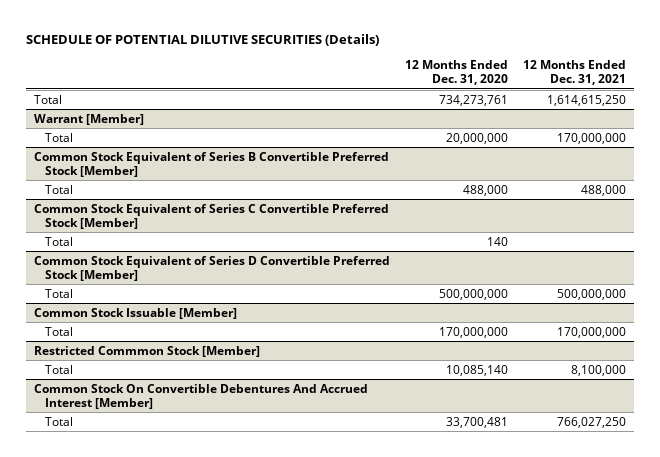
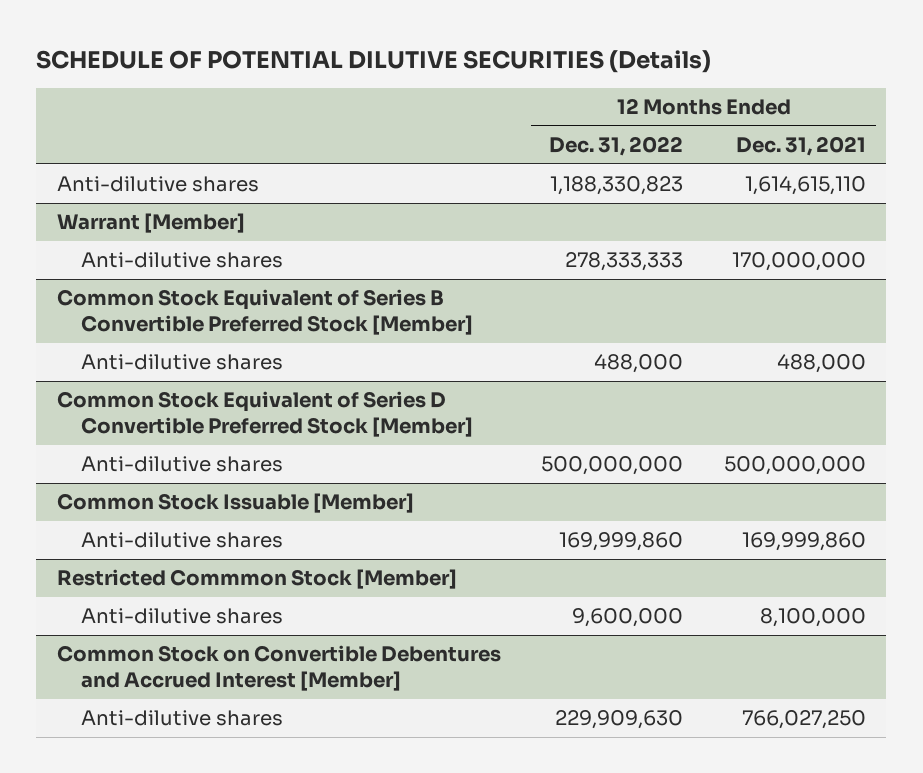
- | 12 Months Ended Dec. 31, 2020 | 12 Months Ended Dec. 31, 2021
+ | 12 Months Ended Dec. 31, 2022 | 12 Months Ended Dec. 31, 2021
- Total | 734,273,761 | 1,614,615,250
+ Anti-dilutive shares | 1,188,330,823 | 1,614,615,110
@ Warrant [Member]
- Total | 20,000,000 | 170,000,000
+ Anti-dilutive shares | 278,333,333 | 170,000,000
@ Common Stock Equivalent of Series B Convertible Preferred Stock [Member]
- Total | 488,000 | 488,000
- Common Stock Equivalent of Series C Convertible Preferred Stock [Member]
- Total | 140 |
@ Common Stock Equivalent of Series B Convertible Preferred Stock [Member]
+ Anti-dilutive shares | 488,000 | 488,000
@ Common Stock Equivalent of Series D Convertible Preferred Stock [Member]
- Total | 500,000,000 | 500,000,000
+ Anti-dilutive shares | 500,000,000 | 500,000,000
@ Common Stock Issuable [Member]
- Total | 170,000,000 | 170,000,000
+ Anti-dilutive shares | 169,999,860 | 169,999,860
@ Restricted Commmon Stock [Member]
- Total | 10,085,140 | 8,100,000
- Common Stock On Convertible Debentures And Accrued Interest [Member]
- Total | 33,700,481 | 766,027,250
@ Restricted Commmon Stock [Member]
+ Anti-dilutive shares | 9,600,000 | 8,100,000
+ Common Stock on Convertible Debentures and Accrued Interest [Member]
+ Anti-dilutive shares | 229,909,630 | 766,027,250

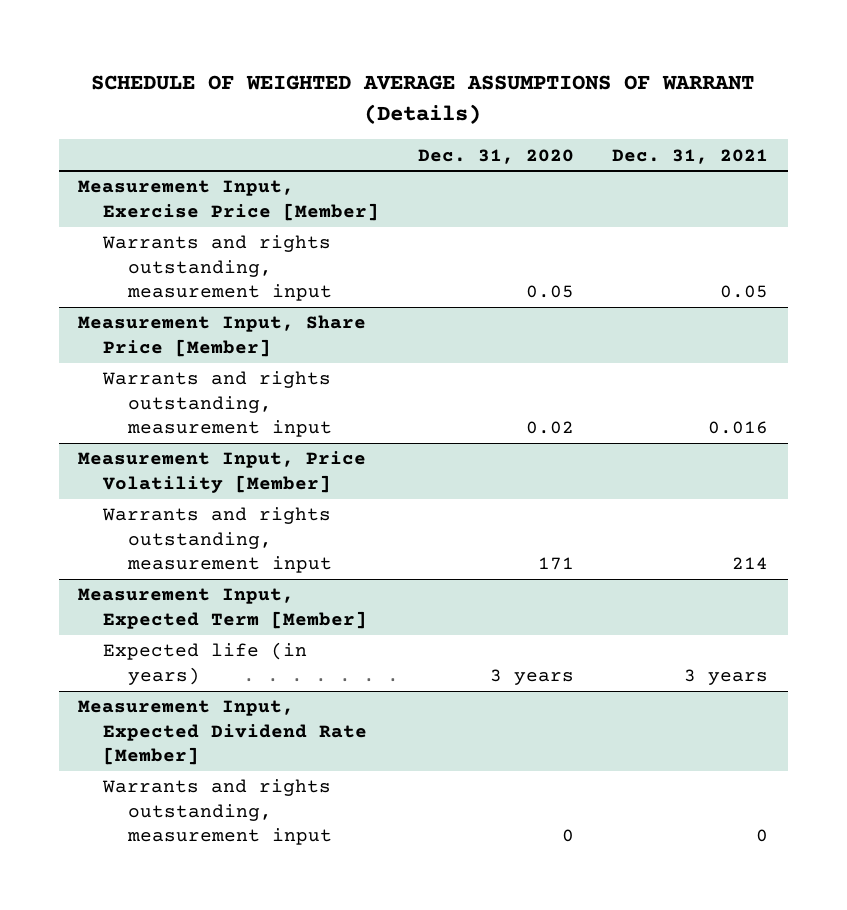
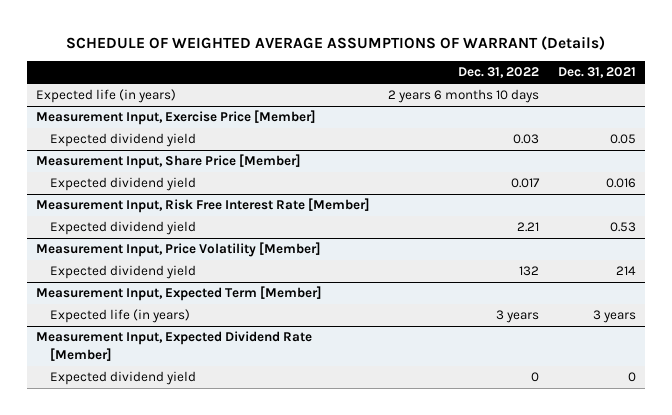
- | Dec. 31, 2020 | Dec. 31, 2021
+ | Dec. 31, 2022 | Dec. 31, 2021
+ Expected life (in years) | 2 years 6 months 10 days |
@ Measurement Input, Exercise Price [Member]
- Warrants and rights outstanding, measurement input | 0.05 | 0.05
+ Expected dividend yield | 0.03 | 0.05
@ Measurement Input, Share Price [Member]
- Warrants and rights outstanding, measurement input | 0.02 | 0.016
+ Expected dividend yield | 0.017 | 0.016
+ Measurement Input, Risk Free Interest Rate [Member]
+ Expected dividend yield | 2.21 | 0.53
@ Measurement Input, Price Volatility [Member]
- Warrants and rights outstanding, measurement input | 171 | 214
+ Expected dividend yield | 132 | 214
@ Measurement Input, Expected Dividend Rate [Member]
- Warrants and rights outstanding, measurement input | 0 | 0
+ Expected dividend yield | 0 | 0

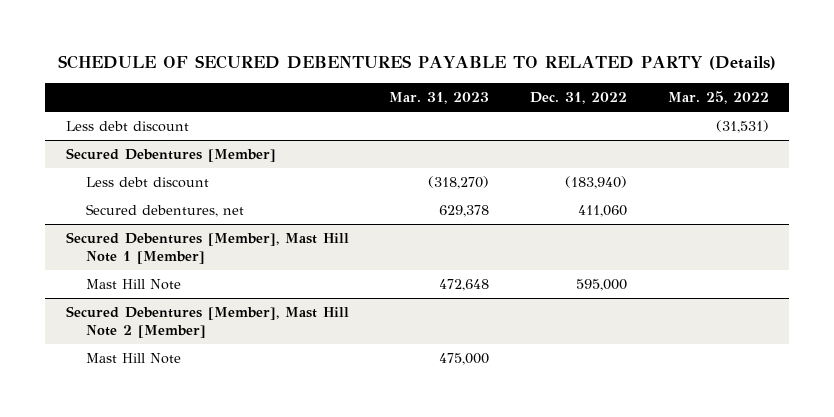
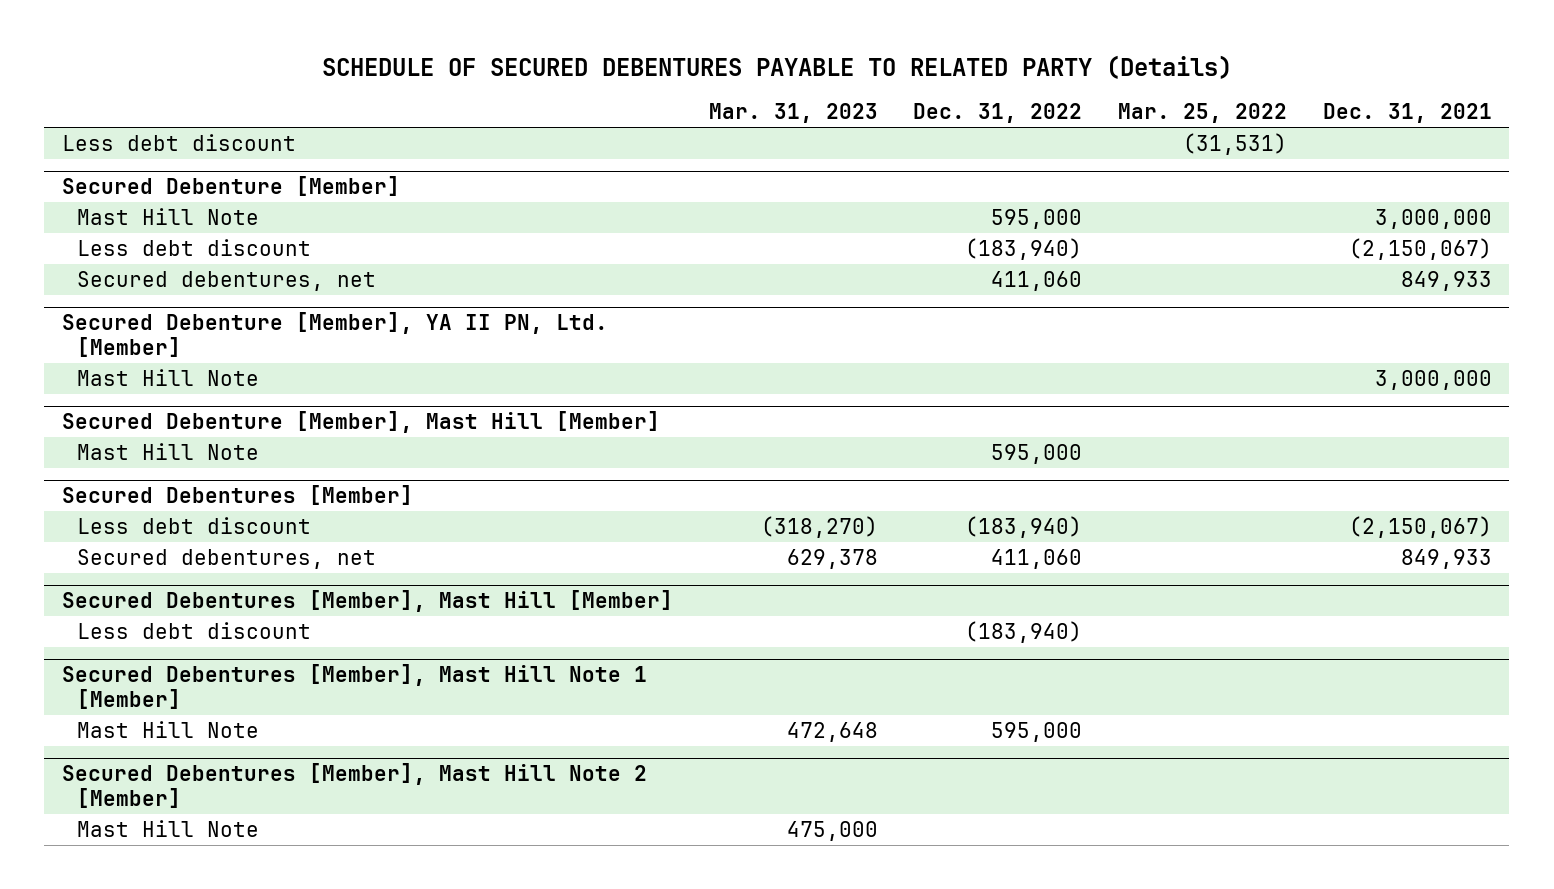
- | Mar. 31, 2023 | Dec. 31, 2022 | Mar. 25, 2022
+ | Mar. 31, 2023 | Dec. 31, 2022 | Mar. 25, 2022 | Dec. 31, 2021
+ Secured Debenture [Member]
+ Mast Hill Note | | 595,000 | | 3,000,000
+ Less debt discount | | (183,940) | | (2,150,067)
+ Secured debentures, net | | 411,060 | | 849,933
+ Secured Debenture [Member], YA II PN, Ltd. [Member]
+ Mast Hill Note | | | | 3,000,000
+ Secured Debenture [Member], Mast Hill [Member]
+ Mast Hill Note | | 595,000 | |
+ Secured Debentures [Member], Mast Hill [Member]
+ Less debt discount | | (183,940) | |

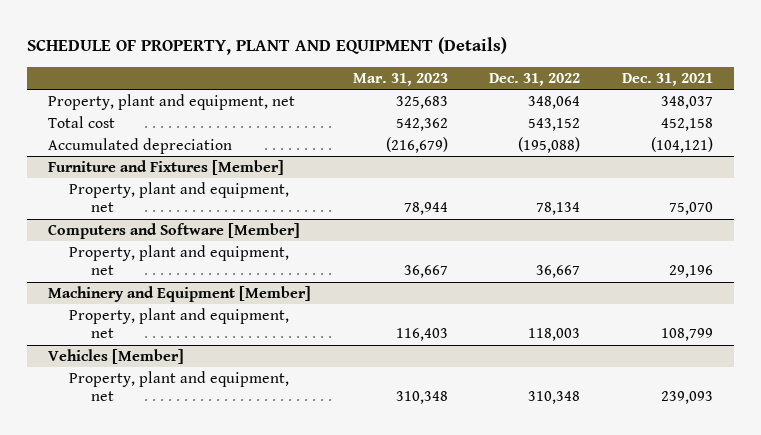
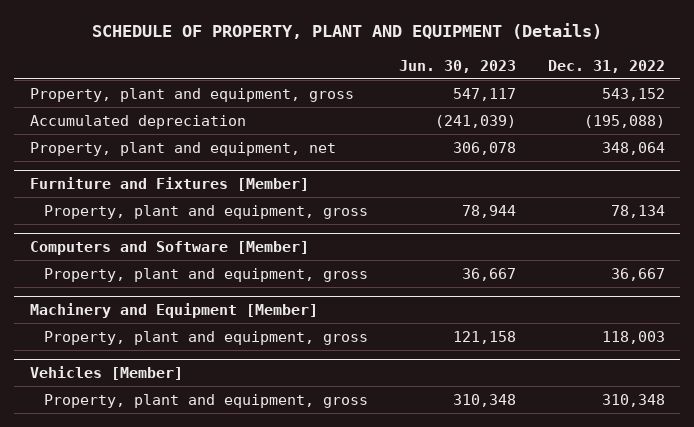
- | Mar. 31, 2023 | Dec. 31, 2022 | Dec. 31, 2021
+ | Jun. 30, 2023 | Dec. 31, 2022
- Total cost | 542,362 | 543,152 | 452,158
+ Property, plant and equipment, gross | 547,117 | 543,152
moved down: Property, plant and equipment, net | 306,078 | 348,064
@ Furniture and Fixtures [Member]
- Property, plant and equipment, net | 78,944 | 78,134 | 75,070
+ Property, plant and equipment, gross | 78,944 | 78,134
@ Computers and Software [Member]
- Property, plant and equipment, net | 36,667 | 36,667 | 29,196
+ Property, plant and equipment, gross | 36,667 | 36,667
@ Machinery and Equipment [Member]
- Property, plant and equipment, net | 116,403 | 118,003 | 108,799
+ Property, plant and equipment, gross | 121,158 | 118,003
@ Vehicles [Member]
- Property, plant and equipment, net | 310,348 | 310,348 | 239,093
+ Property, plant and equipment, gross | 310,348 | 310,348

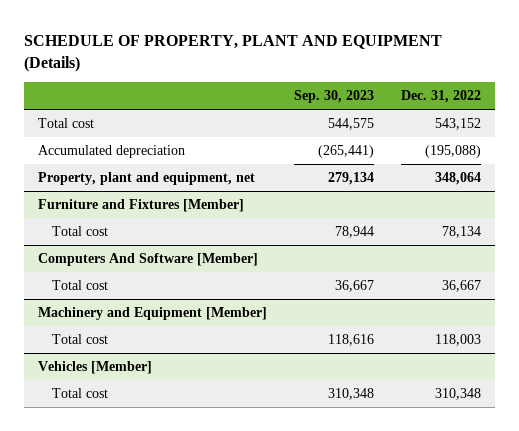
- | Jun. 30, 2023 | Dec. 31, 2022
+ | Sep. 30, 2023 | Dec. 31, 2022
- Property, plant and equipment, gross | 547,117 | 543,152
+ Total cost | 544,575 | 543,152
@ Furniture and Fixtures [Member]
- Property, plant and equipment, gross | 78,944 | 78,134
- Computers and Software [Member]
- Property, plant and equipment, gross | 36,667 | 36,667
@ Furniture and Fixtures [Member]
+ Total cost | 78,944 | 78,134
+ Computers And Software [Member]
+ Total cost | 36,667 | 36,667
@ Machinery and Equipment [Member]
- Property, plant and equipment, gross | 121,158 | 118,003
+ Total cost | 118,616 | 118,003
@ Vehicles [Member]
- Property, plant and equipment, gross | 310,348 | 310,348
+ Total cost | 310,348 | 310,348

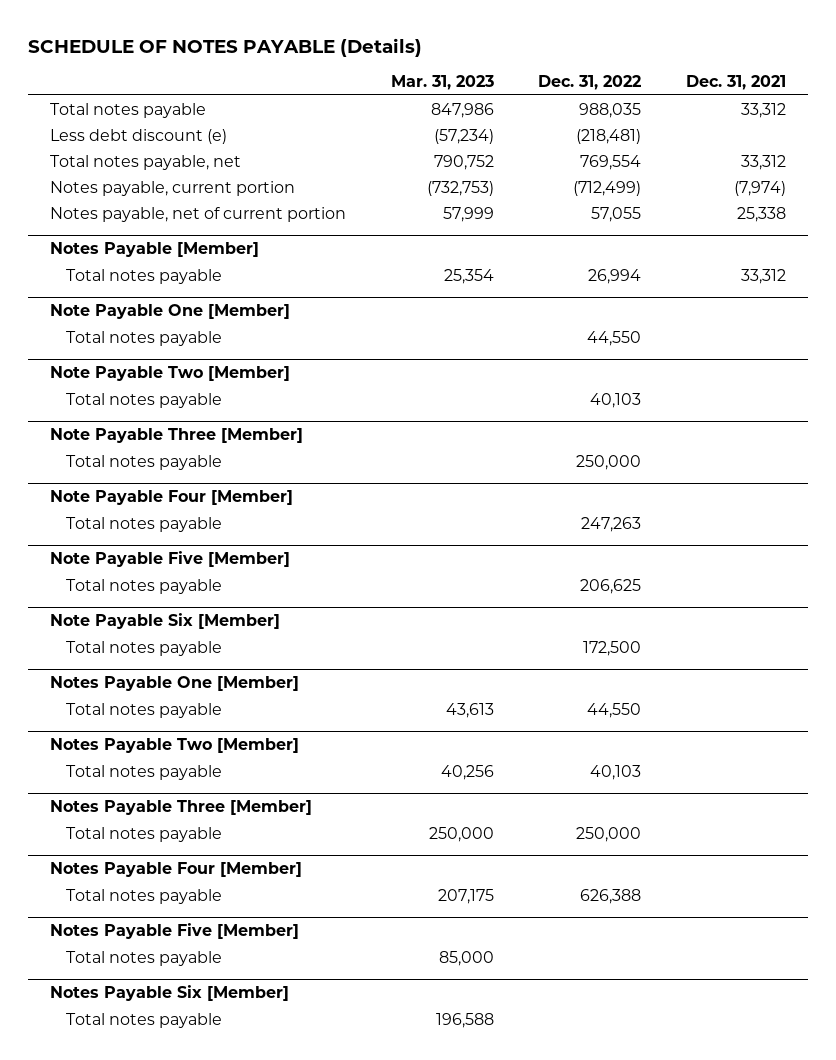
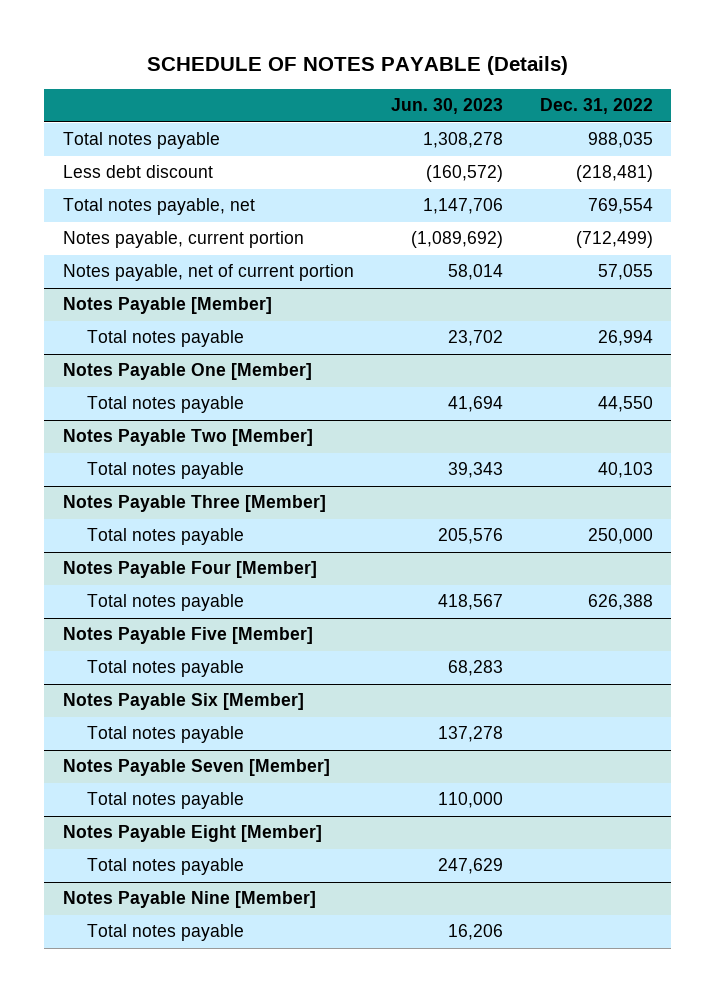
- | Mar. 31, 2023 | Dec. 31, 2022 | Dec. 31, 2021
+ | Jun. 30, 2023 | Dec. 31, 2022
- Less debt discount (e) | (57,234) | (218,481) |
+ Less debt discount | (160,572) | (218,481)
- Note Payable One [Member]
- Total notes payable | | 44,550 |
- Note Payable Two [Member]
- Total notes payable | | 40,103 |
- Note Payable Three [Member]
- Total notes payable | | 250,000 |
- Note Payable Four [Member]
- Total notes payable | | 247,263 |
- Note Payable Five [Member]
- Total notes payable | | 206,625 |
- Note Payable Six [Member]
- Total notes payable | | 172,500 |
+ Notes Payable Seven [Member]
+ Total notes payable | 110,000 |
+ Notes Payable Eight [Member]
+ Total notes payable | 247,629 |
+ Notes Payable Nine [Member]
+ Total notes payable | 16,206 |

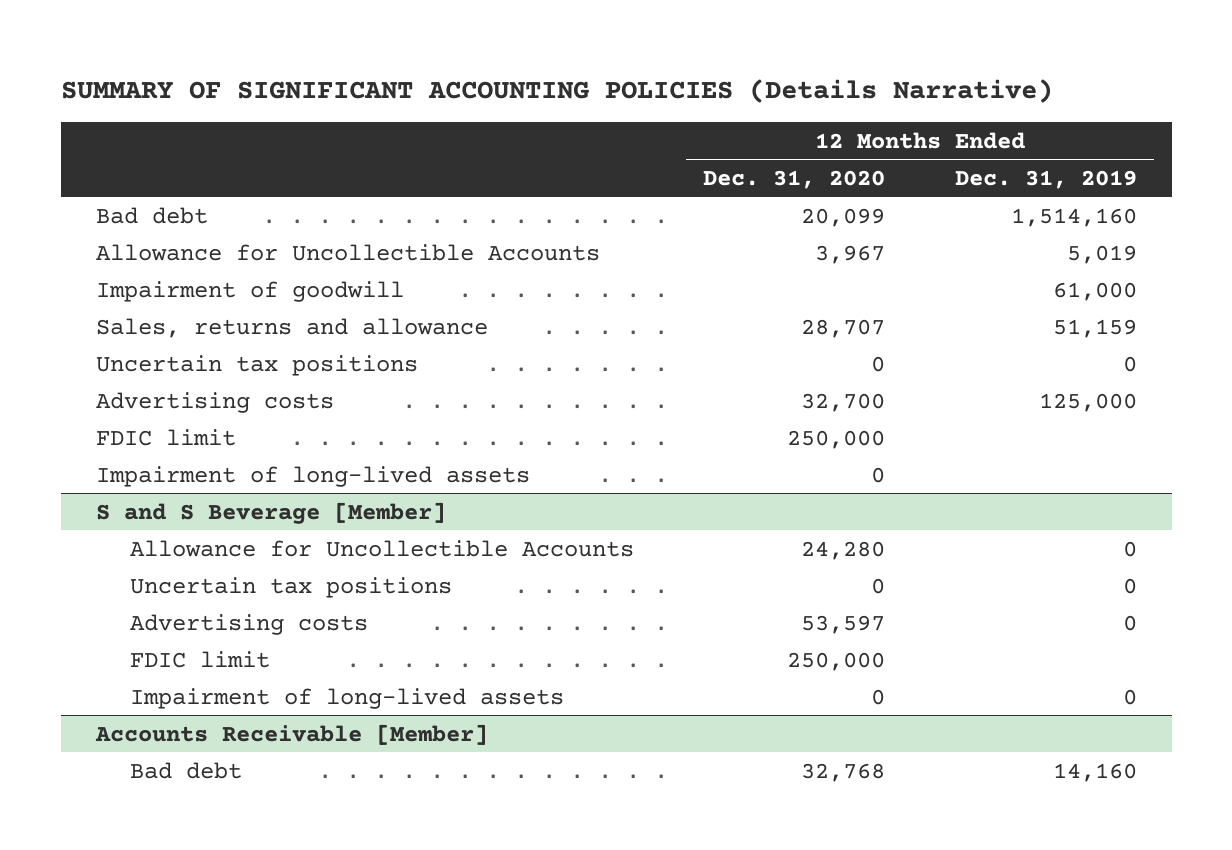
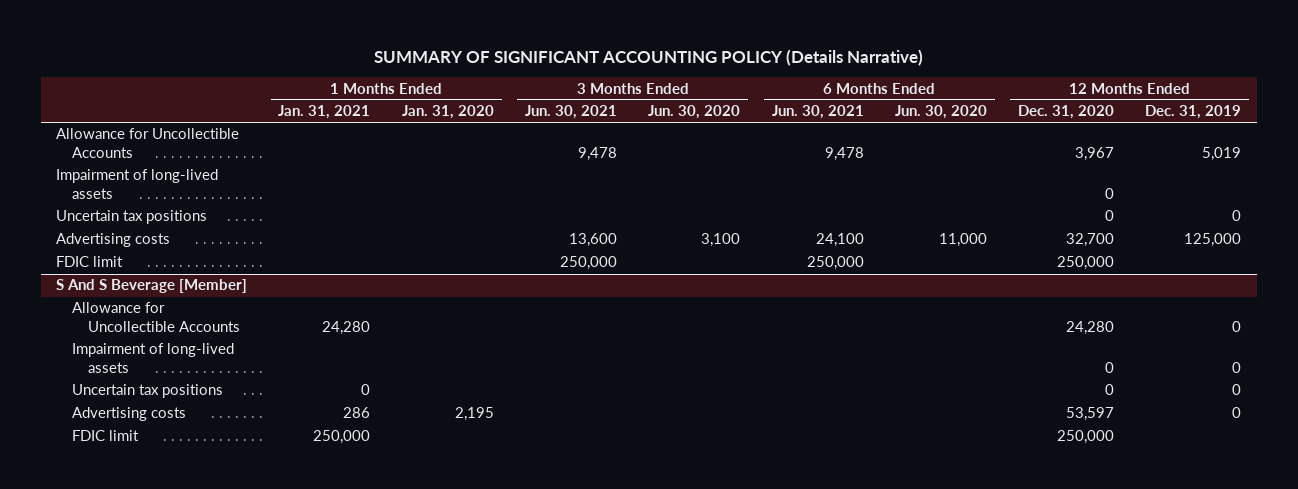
- SUMMARY OF SIGNIFICANT ACCOUNTING POLICIES (Details Narrative)
+ SUMMARY OF SIGNIFICANT ACCOUNTING POLICY (Details Narrative)
- | 12 Months Ended Dec. 31, 2020 | 12 Months Ended Dec. 31, 2019
+ | 1 Months Ended Jan. 31, 2021 | 1 Months Ended Jan. 31, 2020 | 3 Months Ended Jun. 30, 2021 | 3 Months Ended Jun. 30, 2020 | 6 Months Ended Jun. 30, 2021 | 6 Months Ended Jun. 30, 2020 | 12 Months Ended Dec. 31, 2020 | 12 Months Ended Dec. 31, 2019
- Bad debt | 20,099 | 1,514,160
- Impairment of goodwill | | 61,000
- Sales, returns and allowance | 28,707 | 51,159
moved up: Impairment of long-lived assets | | | | | | | 0 |
- S and S Beverage [Member]
+ S And S Beverage [Member]
+ Impairment of long-lived assets | | | | | | | 0 | 0
- Impairment of long-lived assets | 0 | 0
- Accounts Receivable [Member]
- Bad debt | 32,768 | 14,160

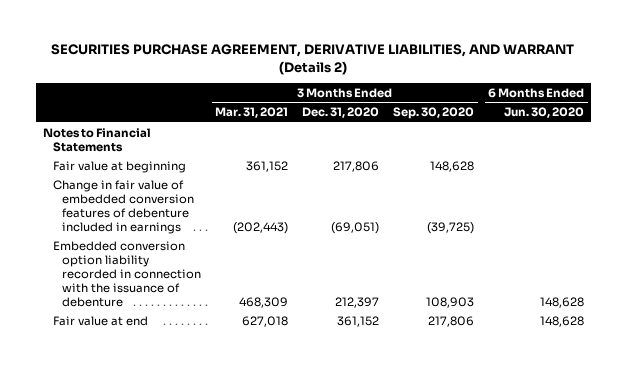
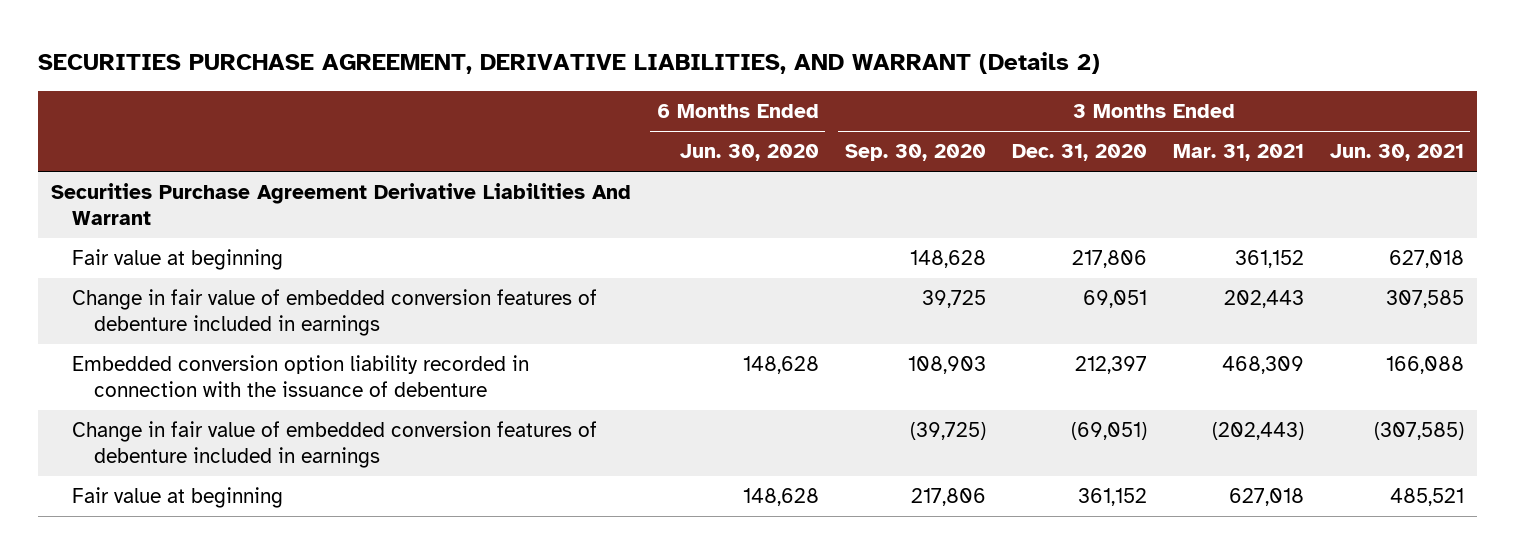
- | 3 Months Ended Mar. 31, 2021 | 3 Months Ended Dec. 31, 2020 | 3 Months Ended Sep. 30, 2020 | 6 Months Ended Jun. 30, 2020
+ | 6 Months Ended Jun. 30, 2020 | 3 Months Ended Sep. 30, 2020 | 3 Months Ended Dec. 31, 2020 | 3 Months Ended Mar. 31, 2021 | 3 Months Ended Jun. 30, 2021
- Notes to Financial Statements
+ Securities Purchase Agreement Derivative Liabilities And Warrant
+ Change in fair value of embedded conversion features of debenture included in earnings | | 39,725 | 69,051 | 202,443 | 307,585
- Fair value at end | 627,018 | 361,152 | 217,806 | 148,628
moved down: Change in fair value of embedded conversion features of debenture included in earnings | | (39,725) | (69,051) | (202,443) | (307,585)
+ Fair value at beginning | 148,628 | 217,806 | 361,152 | 627,018 | 485,521

